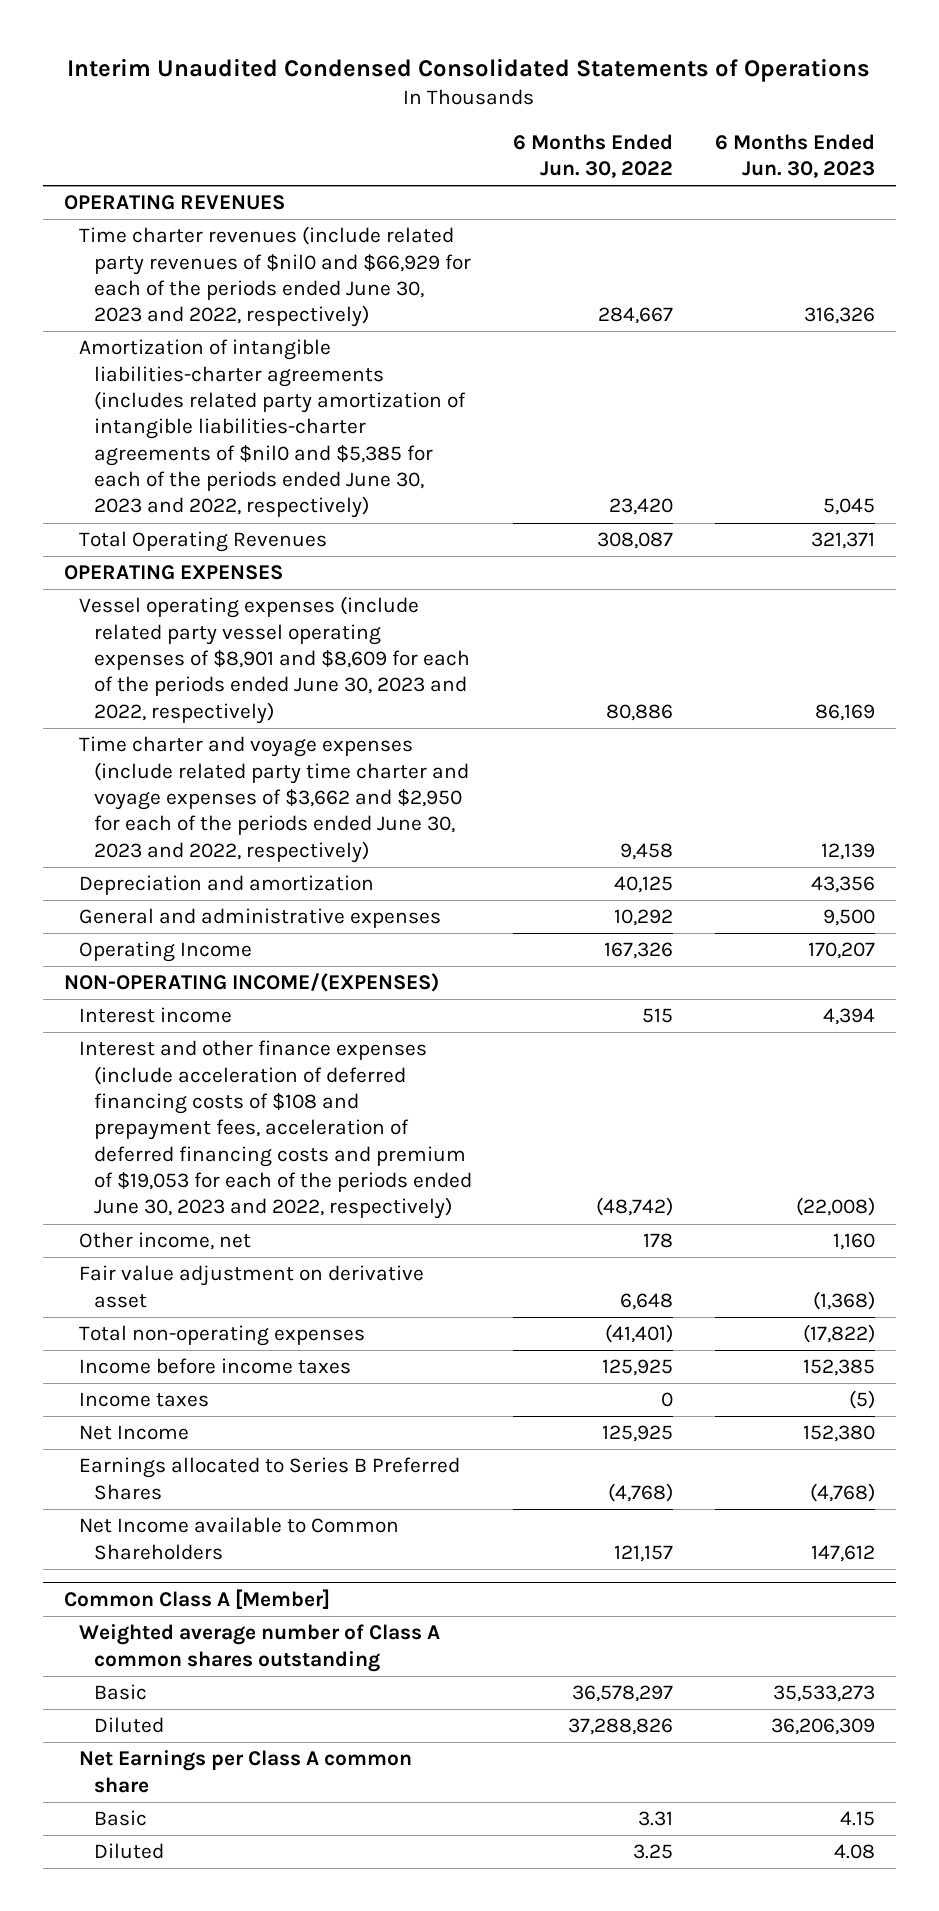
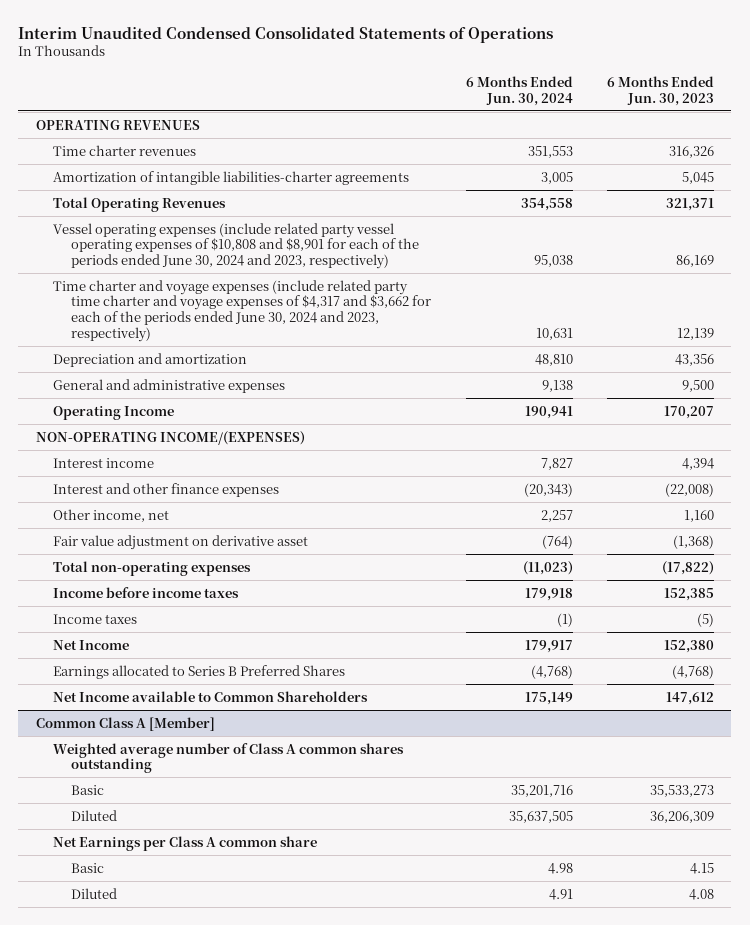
- | 6 Months Ended Jun. 30, 2022 | 6 Months Ended Jun. 30, 2023
+ | 6 Months Ended Jun. 30, 2024 | 6 Months Ended Jun. 30, 2023
- Time charter revenues (include related party revenues of $nil0 and $66,929 for each of the periods ended June 30, 2023 and 2022, respectively) | 284,667 | 316,326
- Amortization of intangible liabilities-charter agreements (includes related party amortization of intangible liabilities-charter agreements of $nil0 and $5,385 for each of the periods ended June 30, 2023 and 2022, respectively) | 23,420 | 5,045
+ Time charter revenues | 351,553 | 316,326
+ Amortization of intangible liabilities-charter agreements | 3,005 | 5,045
- OPERATING EXPENSES
- Vessel operating expenses (include related party vessel operating expenses of $8,901 and $8,609 for each of the periods ended June 30, 2023 and 2022, respectively) | 80,886 | 86,169
- Time charter and voyage expenses (include related party time charter and voyage expenses of $3,662 and $2,950 for each of the periods ended June 30, 2023 and 2022, respectively) | 9,458 | 12,139
+ Vessel operating expenses (include related party vessel operating expenses of $10,808 and $8,901 for each of the periods ended June 30, 2024 and 2023, respectively) | 95,038 | 86,169
+ Time charter and voyage expenses (include related party time charter and voyage expenses of $4,317 and $3,662 for each of the periods ended June 30, 2024 and 2023, respectively) | 10,631 | 12,139
- Interest and other finance expenses (include acceleration of deferred financing costs of $108 and prepayment fees, acceleration of deferred financing costs and premium of $19,053 for each of the periods ended June 30, 2023 and 2022, respectively) | (48,742) | (22,008)
+ Interest and other finance expenses | (20,343) | (22,008)

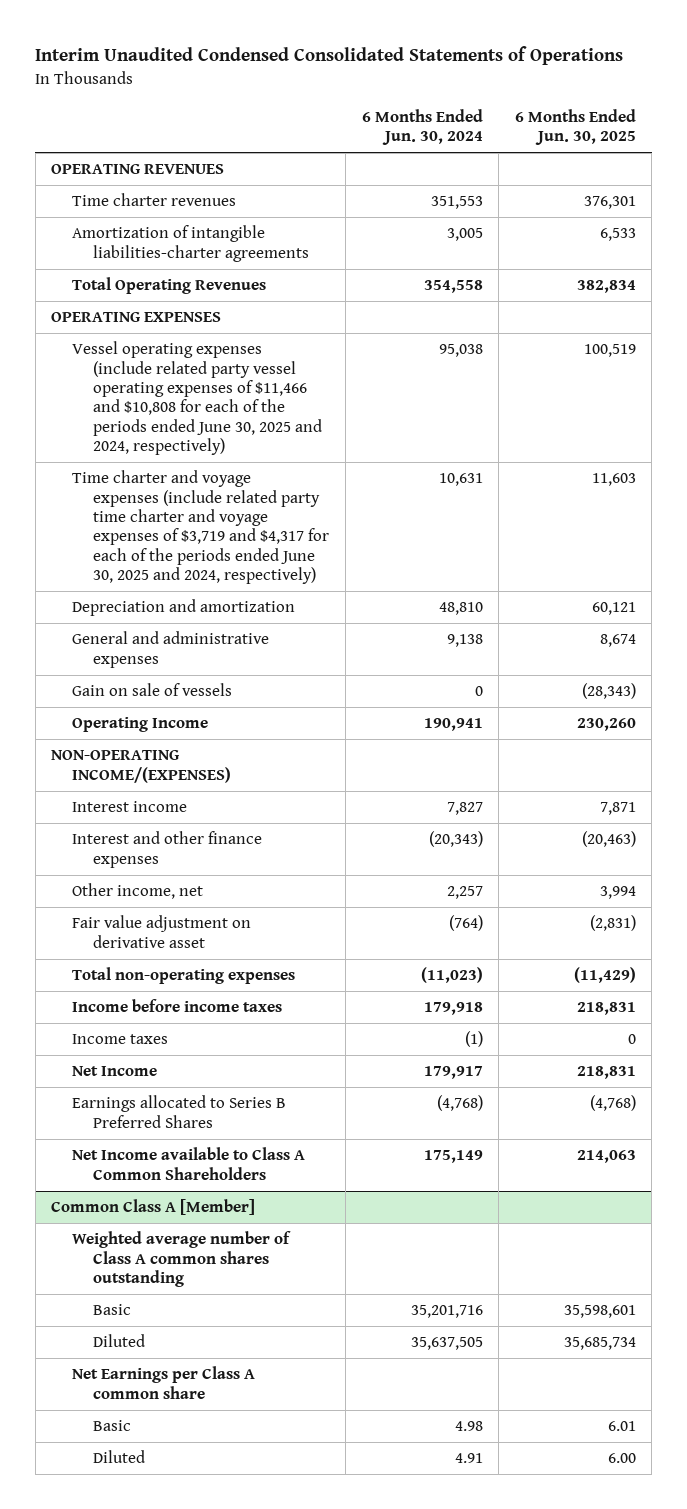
- | 6 Months Ended Jun. 30, 2024 | 6 Months Ended Jun. 30, 2023
+ | 6 Months Ended Jun. 30, 2024 | 6 Months Ended Jun. 30, 2025
- Vessel operating expenses (include related party vessel operating expenses of $10,808 and $8,901 for each of the periods ended June 30, 2024 and 2023, respectively) | 95,038 | 86,169
- Time charter and voyage expenses (include related party time charter and voyage expenses of $4,317 and $3,662 for each of the periods ended June 30, 2024 and 2023, respectively) | 10,631 | 12,139
+ OPERATING EXPENSES
+ Vessel operating expenses (include related party vessel operating expenses of $11,466 and $10,808 for each of the periods ended June 30, 2025 and 2024, respectively) | 95,038 | 100,519
+ Time charter and voyage expenses (include related party time charter and voyage expenses of $3,719 and $4,317 for each of the periods ended June 30, 2025 and 2024, respectively) | 10,631 | 11,603
+ Gain on sale of vessels | 0 | (28,343)
- Net Income available to Common Shareholders | 175,149 | 147,612
+ Net Income available to Class A Common Shareholders | 175,149 | 214,063

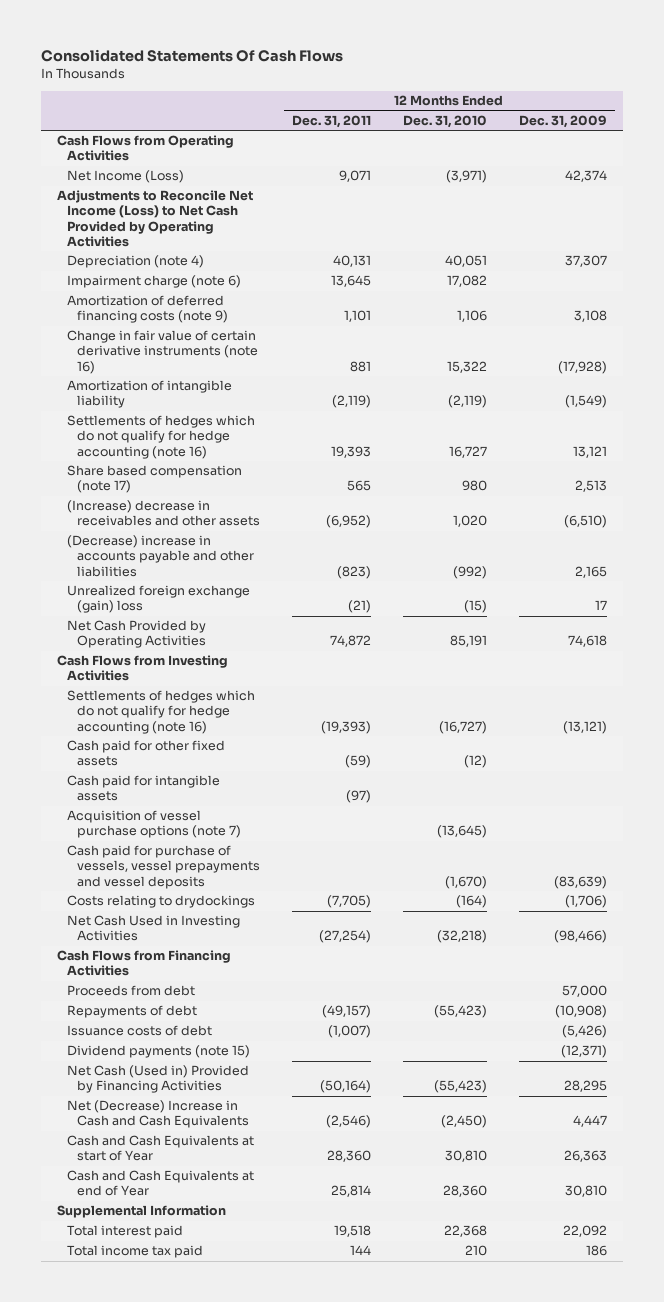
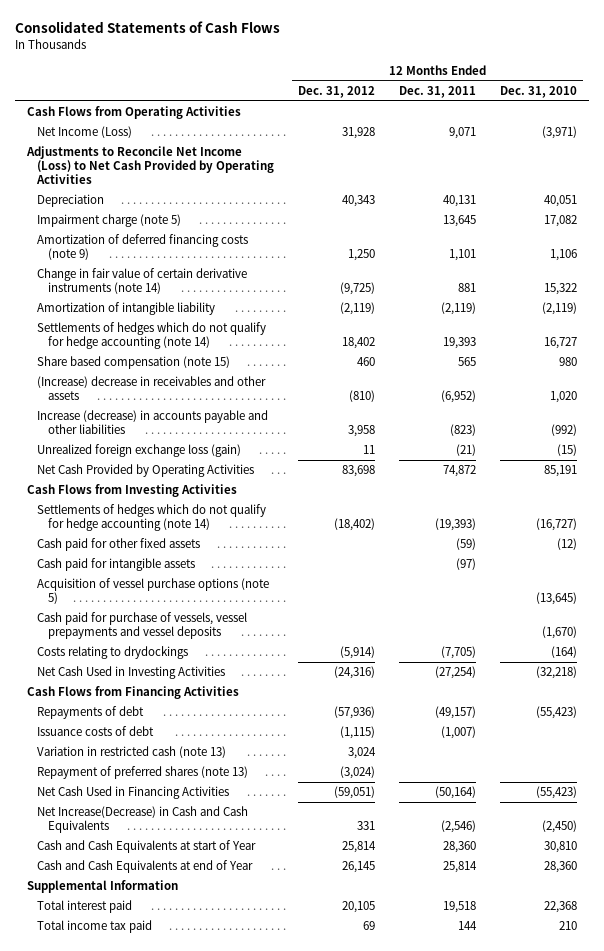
- Consolidated Statements Of Cash Flows
+ Consolidated Statements of Cash Flows
- | 12 Months Ended Dec. 31, 2011 | 12 Months Ended Dec. 31, 2010 | 12 Months Ended Dec. 31, 2009
+ | 12 Months Ended Dec. 31, 2012 | 12 Months Ended Dec. 31, 2011 | 12 Months Ended Dec. 31, 2010
- Depreciation (note 4) | 40,131 | 40,051 | 37,307
- Impairment charge (note 6) | 13,645 | 17,082 |
+ Depreciation | 40,343 | 40,131 | 40,051
+ Impairment charge (note 5) | | 13,645 | 17,082
- Change in fair value of certain derivative instruments (note 16) | 881 | 15,322 | (17,928)
+ Change in fair value of certain derivative instruments (note 14) | (9,725) | 881 | 15,322
- Settlements of hedges which do not qualify for hedge accounting (note 16) | 19,393 | 16,727 | 13,121
- Share based compensation (note 17) | 565 | 980 | 2,513
+ Settlements of hedges which do not qualify for hedge accounting (note 14) | 18,402 | 19,393 | 16,727
+ Share based compensation (note 15) | 460 | 565 | 980
- (Decrease) increase in accounts payable and other liabilities | (823) | (992) | 2,165
- Unrealized foreign exchange (gain) loss | (21) | (15) | 17
+ Increase (decrease) in accounts payable and other liabilities | 3,958 | (823) | (992)
+ Unrealized foreign exchange loss (gain) | 11 | (21) | (15)
- Settlements of hedges which do not qualify for hedge accounting (note 16) | (19,393) | (16,727) | (13,121)
+ Settlements of hedges which do not qualify for hedge accounting (note 14) | (18,402) | (19,393) | (16,727)
- Acquisition of vessel purchase options (note 7) | | (13,645) |
+ Acquisition of vessel purchase options (note 5) | | | (13,645)
- Proceeds from debt | | | 57,000
- Dividend payments (note 15) | | | (12,371)
- Net Cash (Used in) Provided by Financing Activities | (50,164) | (55,423) | 28,295
- Net (Decrease) Increase in Cash and Cash Equivalents | (2,546) | (2,450) | 4,447
+ Variation in restricted cash (note 13) | 3,024 | |
+ Repayment of preferred shares (note 13) | (3,024) | |
+ Net Cash Used in Financing Activities | (59,051) | (50,164) | (55,423)
+ Net Increase(Decrease) in Cash and Cash Equivalents | 331 | (2,546) | (2,450)

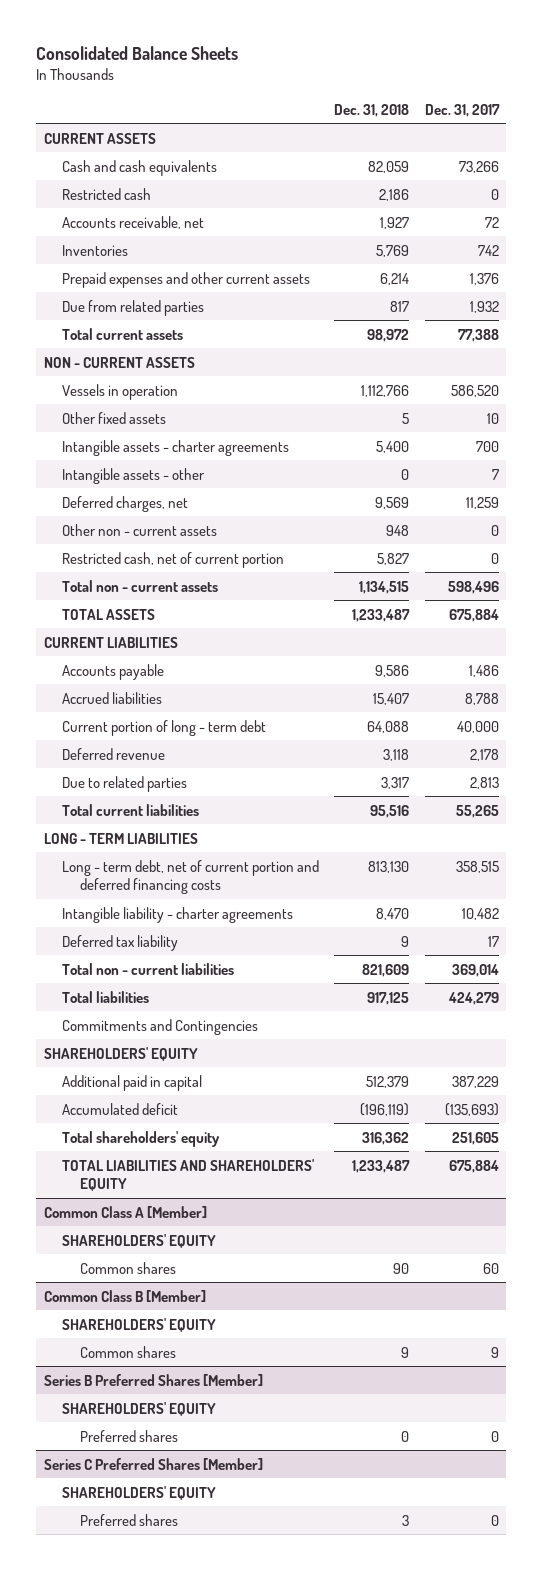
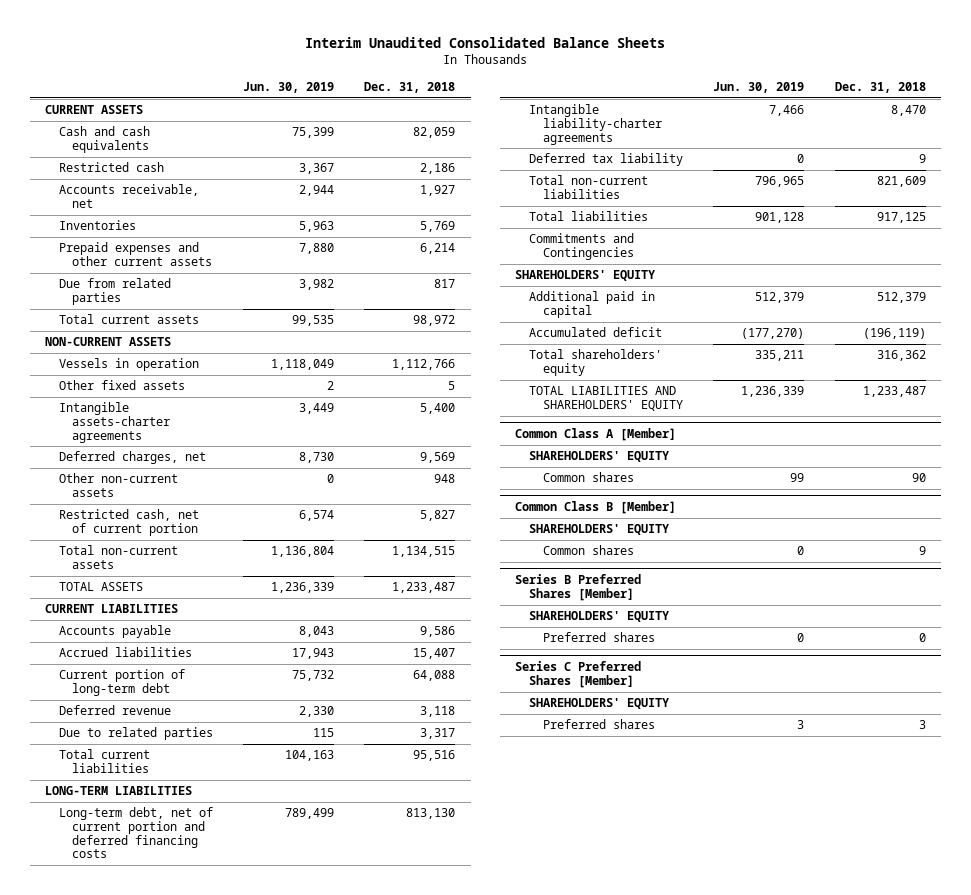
- Consolidated Balance Sheets
+ Interim Unaudited Consolidated Balance Sheets
- | Dec. 31, 2018 | Dec. 31, 2017
+ | Jun. 30, 2019 | Dec. 31, 2018
- NON - CURRENT ASSETS
+ NON-CURRENT ASSETS
- Intangible assets - charter agreements | 5,400 | 700
- Intangible assets - other | 0 | 7
+ Intangible assets-charter agreements | 3,449 | 5,400
- Other non - current assets | 948 | 0
+ Other non-current assets | 0 | 948
- Total non - current assets | 1,134,515 | 598,496
+ Total non-current assets | 1,136,804 | 1,134,515
- Current portion of long - term debt | 64,088 | 40,000
+ Current portion of long-term debt | 75,732 | 64,088
- LONG - TERM LIABILITIES
- Long - term debt, net of current portion and deferred financing costs | 813,130 | 358,515
- Intangible liability - charter agreements | 8,470 | 10,482
+ LONG-TERM LIABILITIES
+ Long-term debt, net of current portion and deferred financing costs | 789,499 | 813,130
+ Intangible liability-charter agreements | 7,466 | 8,470
- Total non - current liabilities | 821,609 | 369,014
+ Total non-current liabilities | 796,965 | 821,609

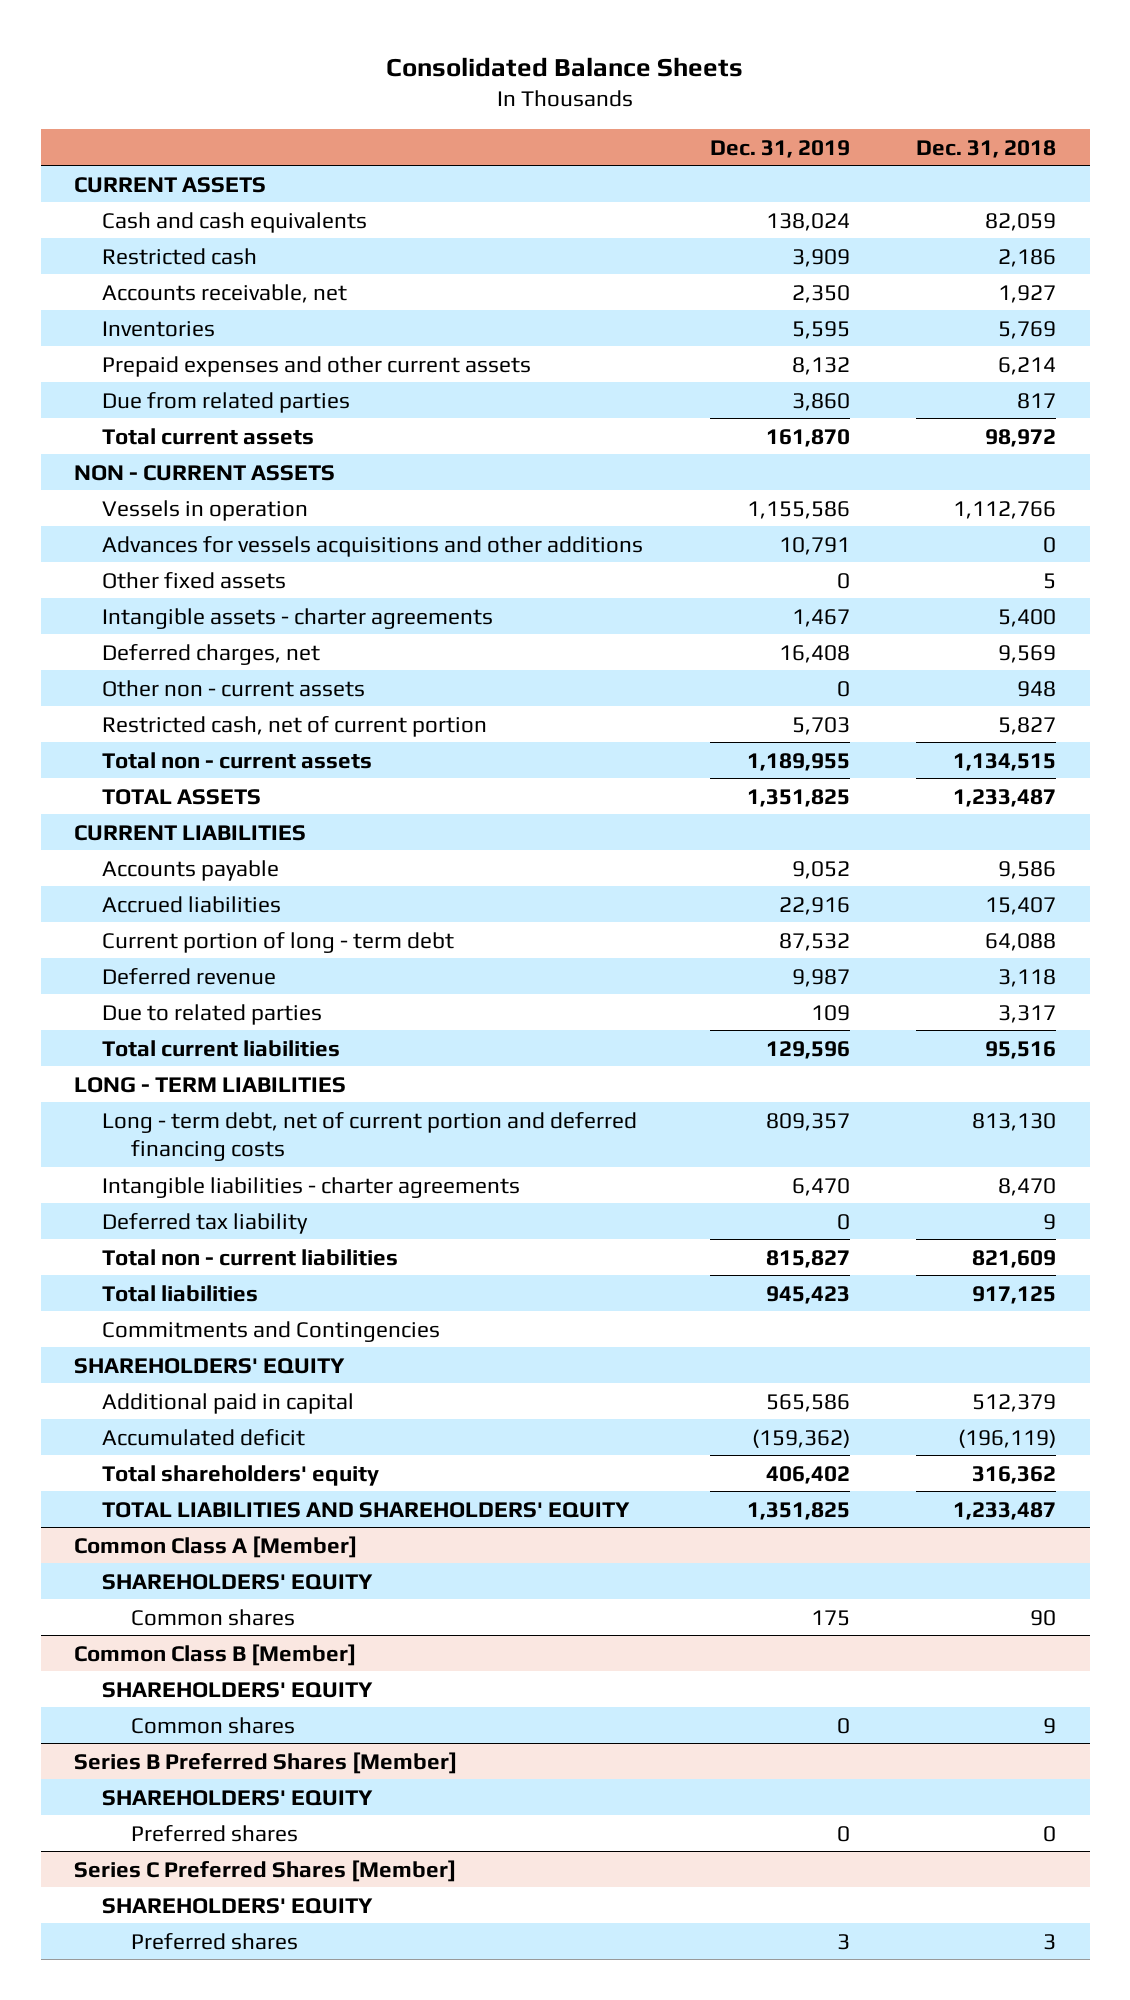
- Interim Unaudited Consolidated Balance Sheets
+ Consolidated Balance Sheets
- | Jun. 30, 2019 | Dec. 31, 2018
+ | Dec. 31, 2019 | Dec. 31, 2018
- NON-CURRENT ASSETS
+ NON - CURRENT ASSETS
+ Advances for vessels acquisitions and other additions | 10,791 | 0
- Intangible assets-charter agreements | 3,449 | 5,400
+ Intangible assets - charter agreements | 1,467 | 5,400
- Other non-current assets | 0 | 948
+ Other non - current assets | 0 | 948
- Total non-current assets | 1,136,804 | 1,134,515
+ Total non - current assets | 1,189,955 | 1,134,515
- Current portion of long-term debt | 75,732 | 64,088
+ Current portion of long - term debt | 87,532 | 64,088
- LONG-TERM LIABILITIES
- Long-term debt, net of current portion and deferred financing costs | 789,499 | 813,130
- Intangible liability-charter agreements | 7,466 | 8,470
+ LONG - TERM LIABILITIES
+ Long - term debt, net of current portion and deferred financing costs | 809,357 | 813,130
+ Intangible liabilities - charter agreements | 6,470 | 8,470
- Total non-current liabilities | 796,965 | 821,609
+ Total non - current liabilities | 815,827 | 821,609

